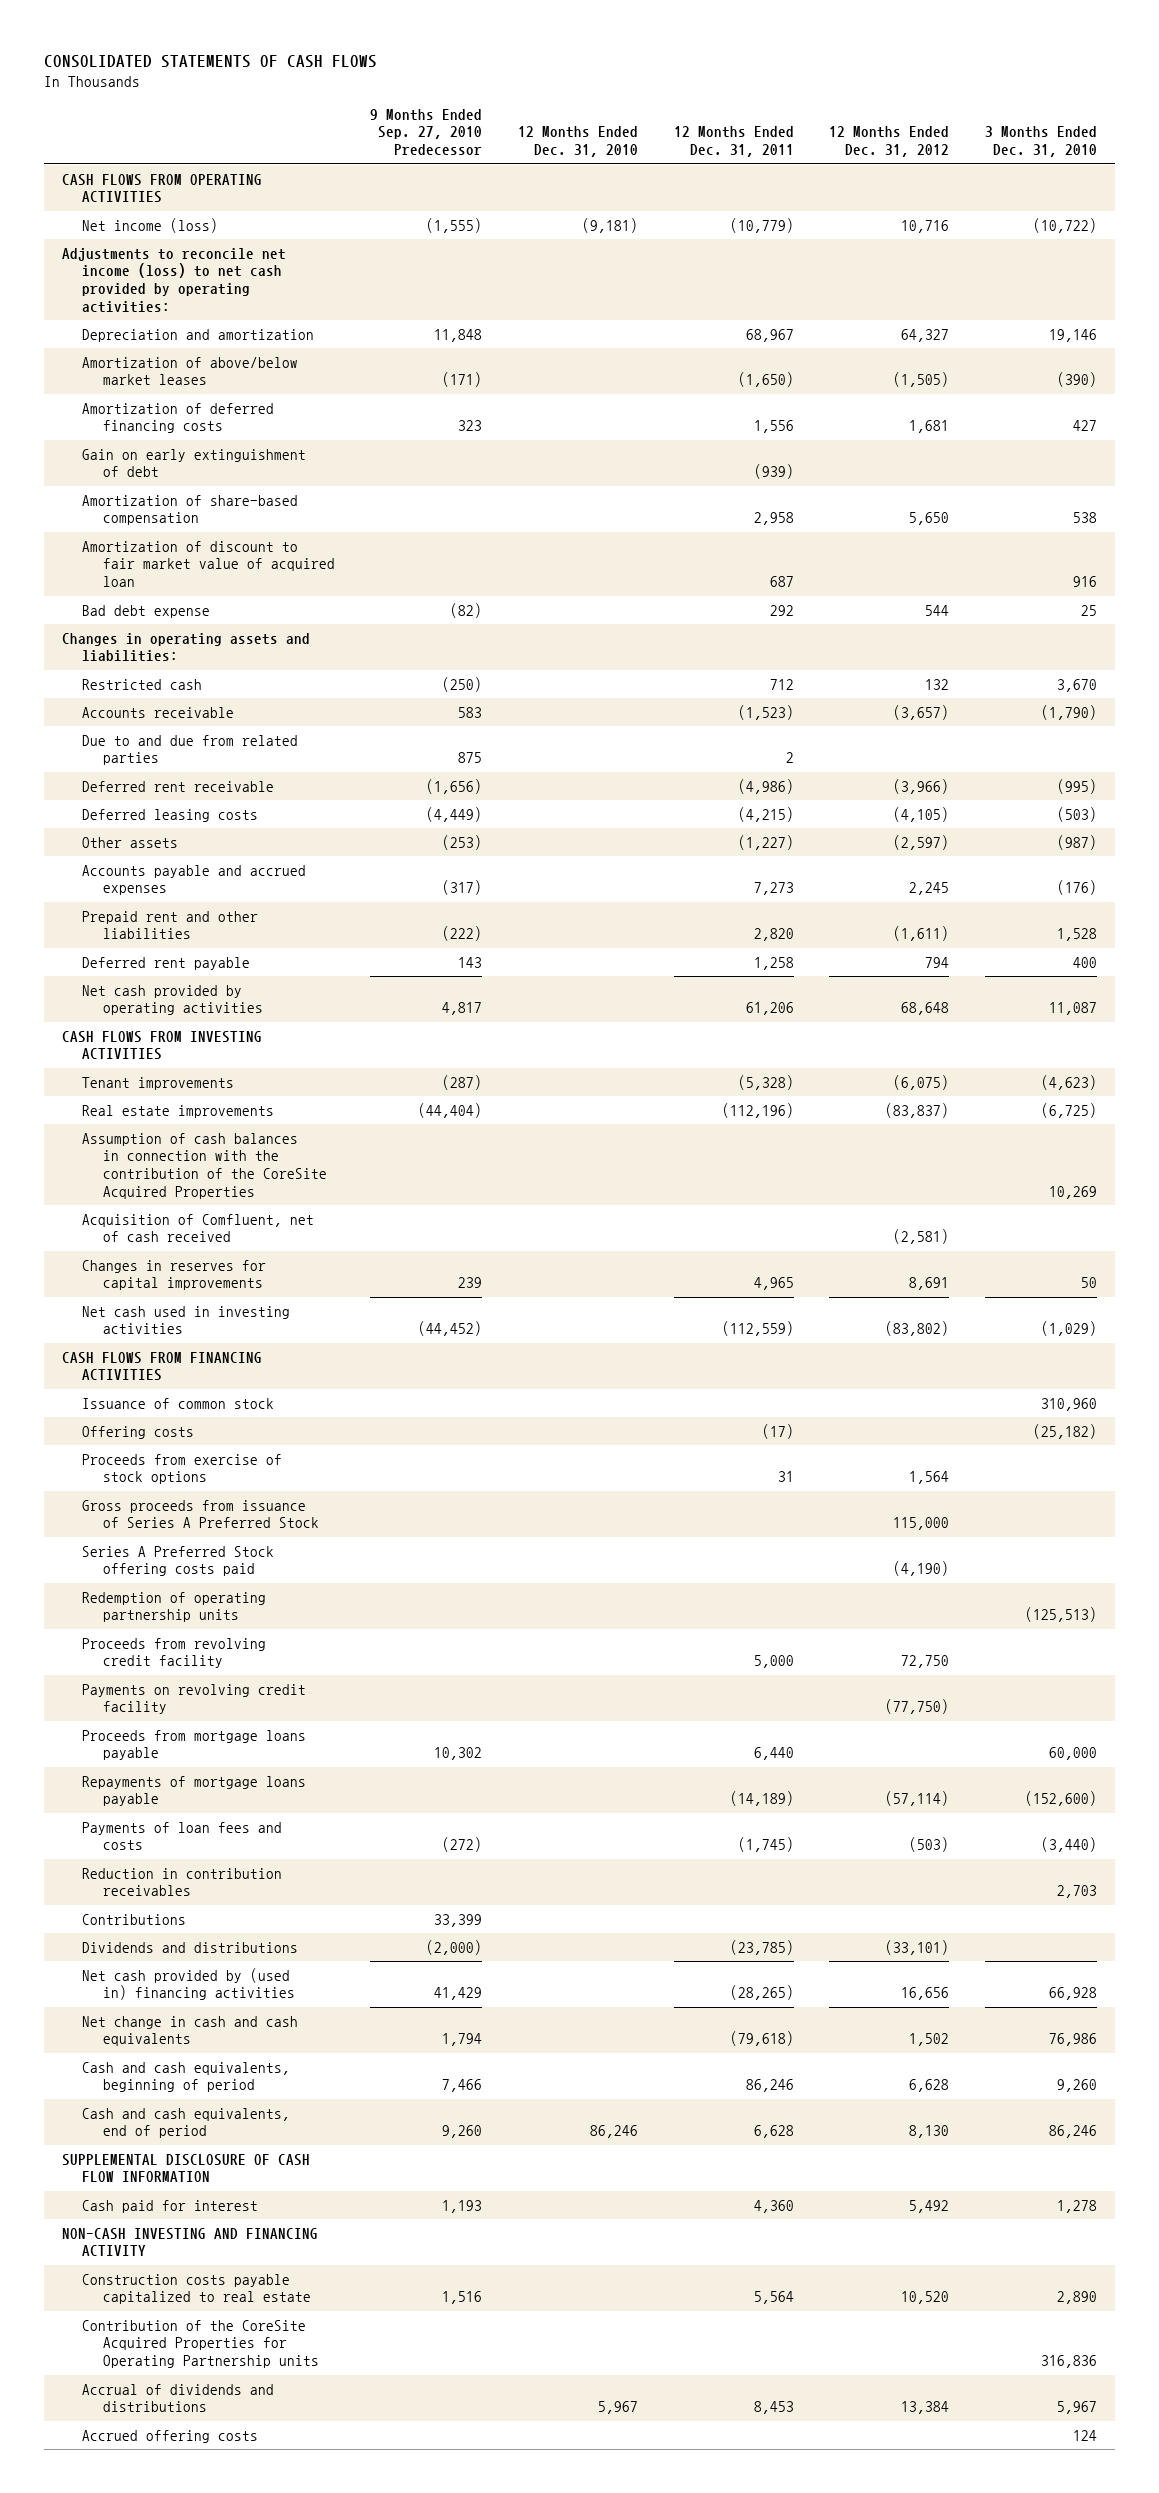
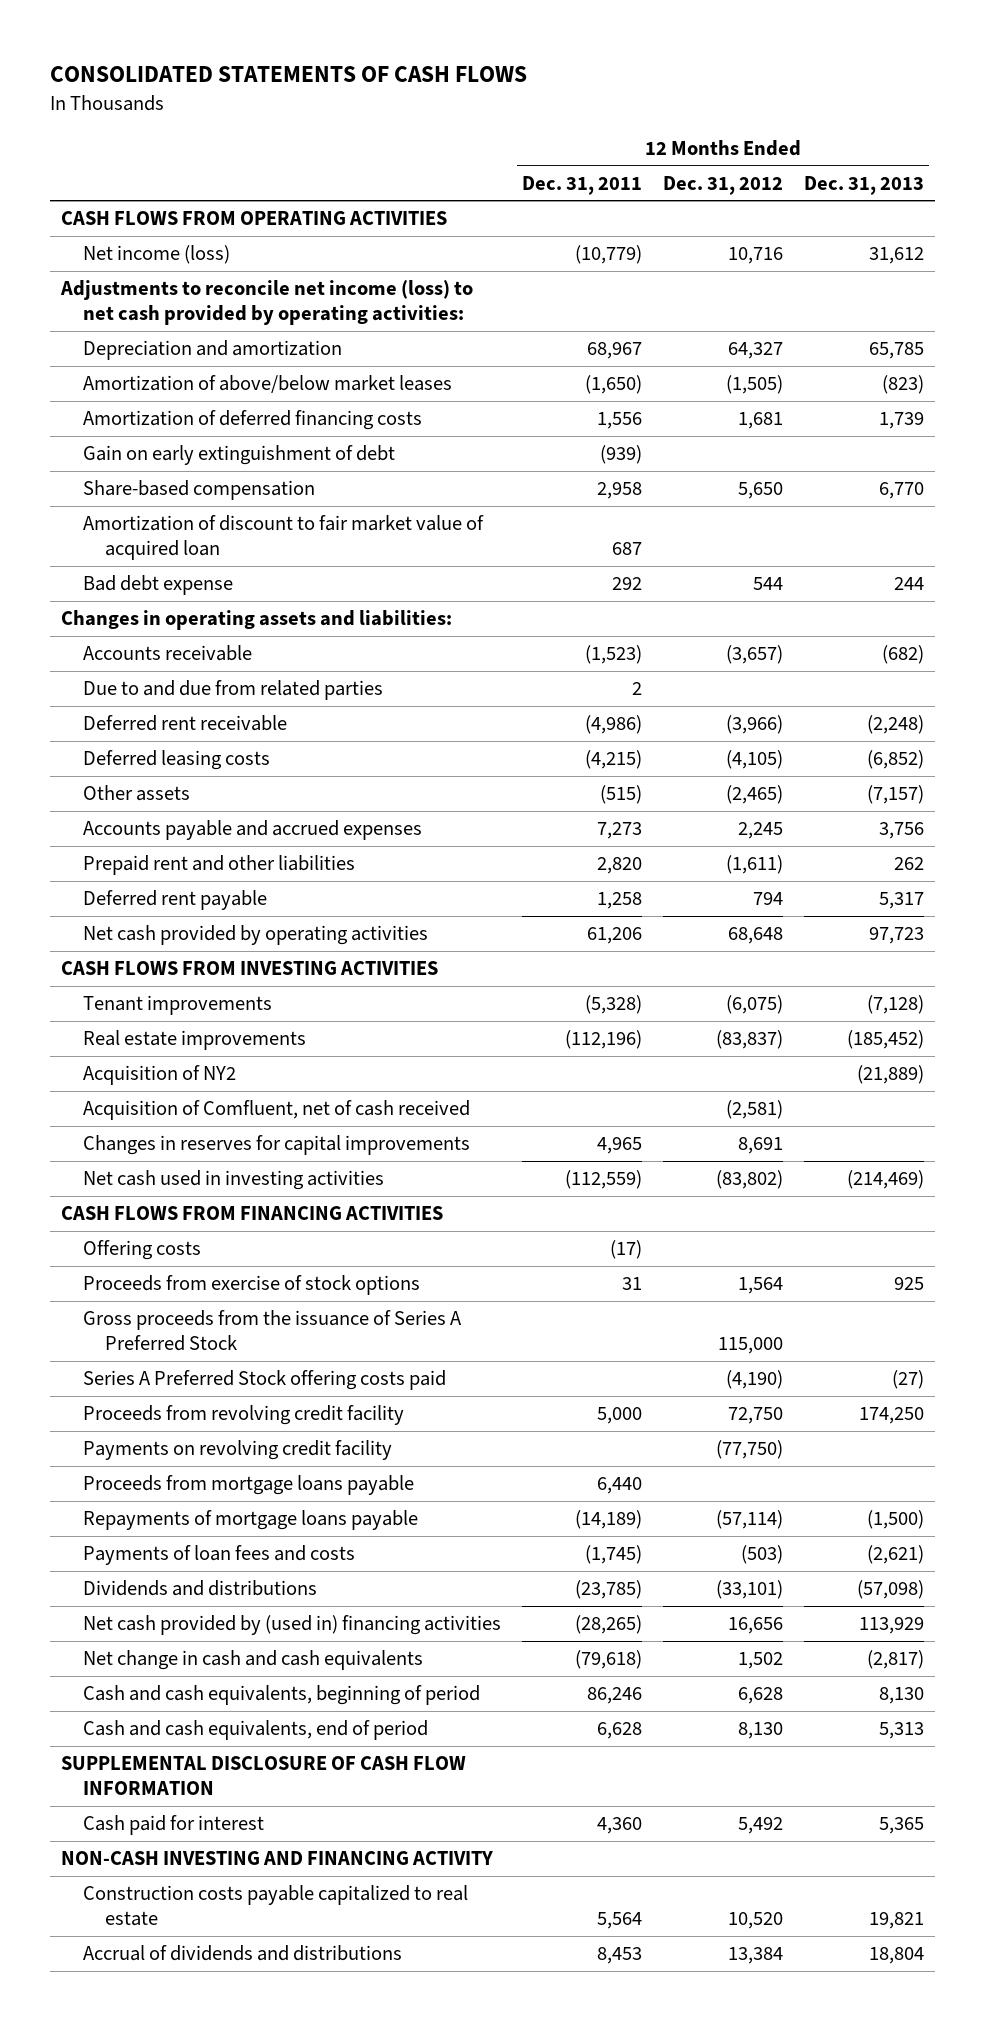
- | 9 Months Ended Sep. 27, 2010 Predecessor | 12 Months Ended Dec. 31, 2010 | 12 Months Ended Dec. 31, 2011 | 12 Months Ended Dec. 31, 2012 | 3 Months Ended Dec. 31, 2010
+ | 12 Months Ended Dec. 31, 2011 | 12 Months Ended Dec. 31, 2012 | 12 Months Ended Dec. 31, 2013
- Amortization of share-based compensation | | | 2,958 | 5,650 | 538
+ Share-based compensation | 2,958 | 5,650 | 6,770
- Restricted cash | (250) | | 712 | 132 | 3,670
- Other assets | (253) | | (1,227) | (2,597) | (987)
+ Other assets | (515) | (2,465) | (7,157)
- Assumption of cash balances in connection with the contribution of the CoreSite Acquired Properties | | | | | 10,269
+ Acquisition of NY2 | | | (21,889)
- Issuance of common stock | | | | | 310,960
- Gross proceeds from issuance of Series A Preferred Stock | | | | 115,000 |
+ Gross proceeds from the issuance of Series A Preferred Stock | | 115,000 |
- Redemption of operating partnership units | | | | | (125,513)
- Reduction in contribution receivables | | | | | 2,703
- Contributions | 33,399 | | | |
- Contribution of the CoreSite Acquired Properties for Operating Partnership units | | | | | 316,836
- Accrued offering costs | | | | | 124

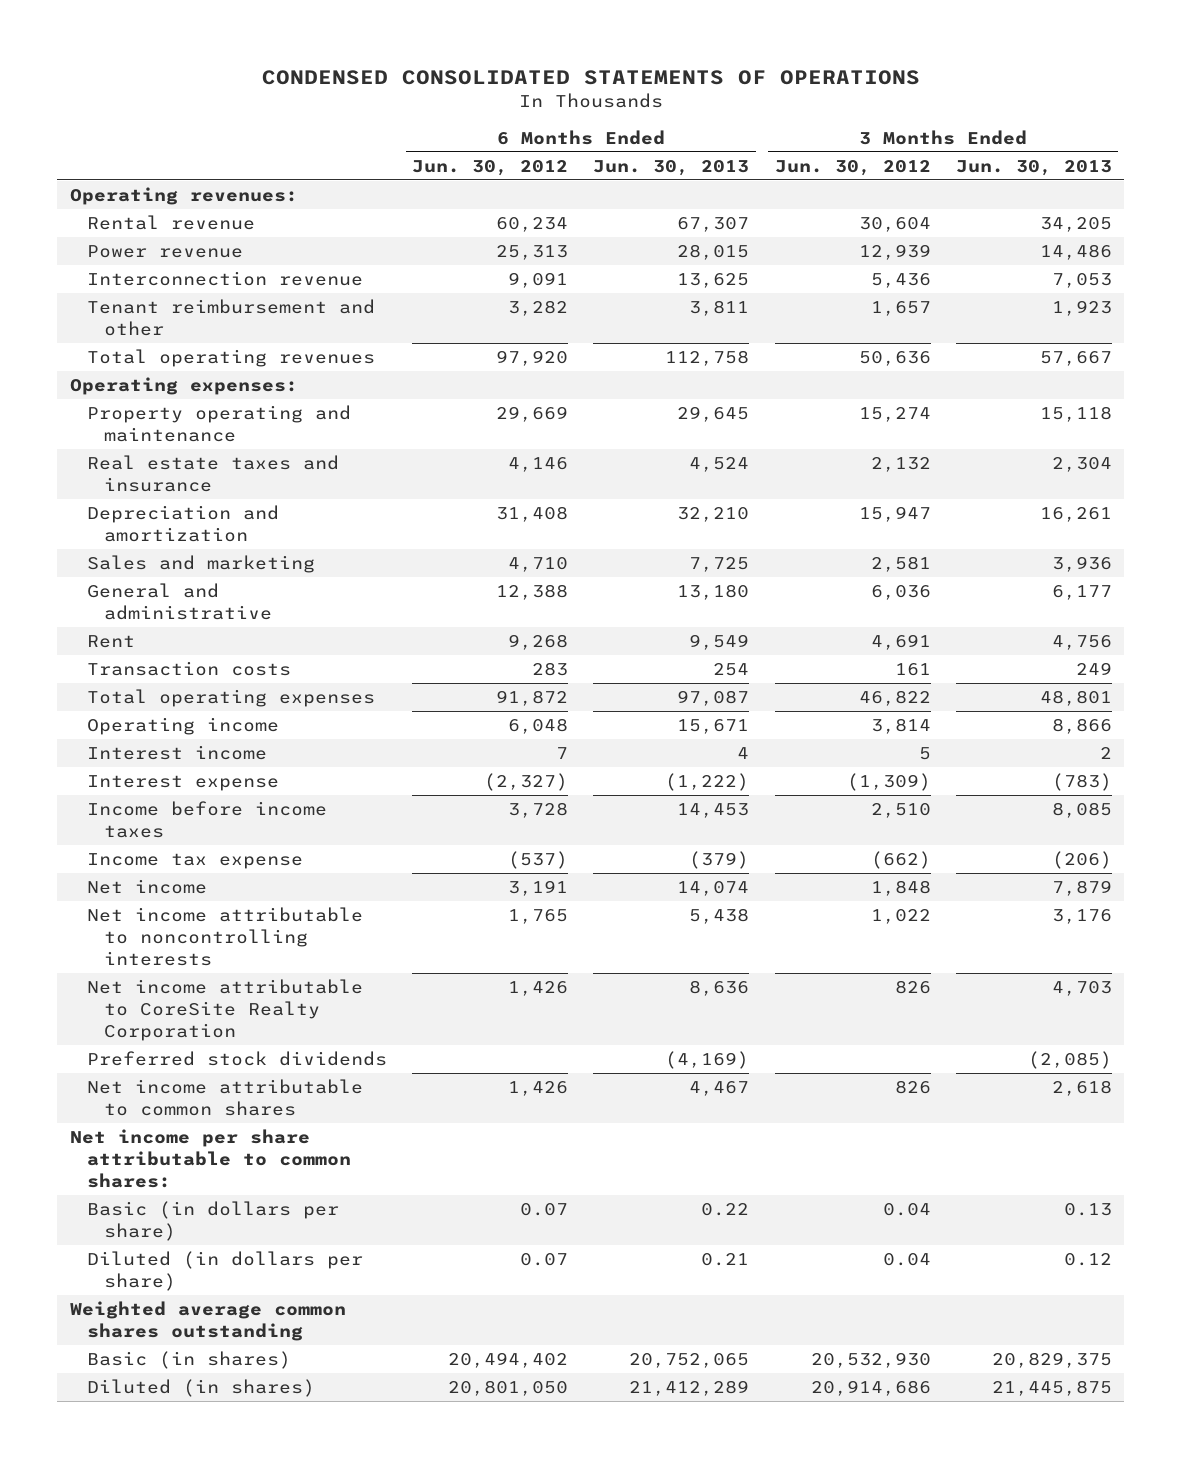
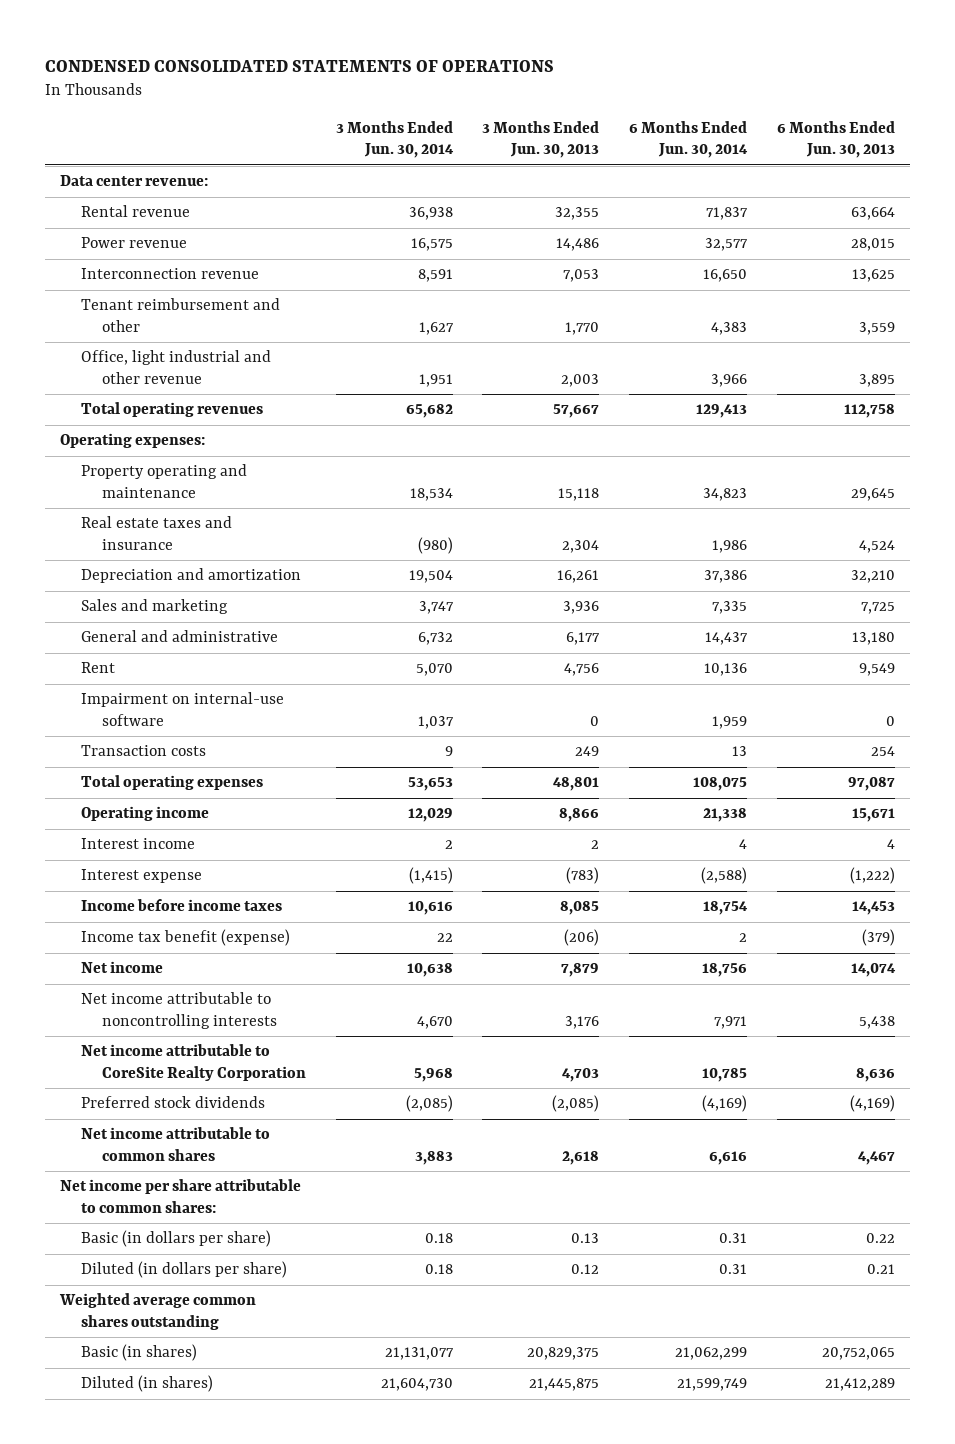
- | 6 Months Ended Jun. 30, 2012 | 6 Months Ended Jun. 30, 2013 | 3 Months Ended Jun. 30, 2012 | 3 Months Ended Jun. 30, 2013
+ | 3 Months Ended Jun. 30, 2014 | 3 Months Ended Jun. 30, 2013 | 6 Months Ended Jun. 30, 2014 | 6 Months Ended Jun. 30, 2013
- Operating revenues:
- Rental revenue | 60,234 | 67,307 | 30,604 | 34,205
+ Data center revenue:
+ Rental revenue | 36,938 | 32,355 | 71,837 | 63,664
- Tenant reimbursement and other | 3,282 | 3,811 | 1,657 | 1,923
+ Tenant reimbursement and other | 1,627 | 1,770 | 4,383 | 3,559
+ Office, light industrial and other revenue | 1,951 | 2,003 | 3,966 | 3,895
+ Impairment on internal-use software | 1,037 | 0 | 1,959 | 0
- Income tax expense | (537) | (379) | (662) | (206)
+ Income tax benefit (expense) | 22 | (206) | 2 | (379)

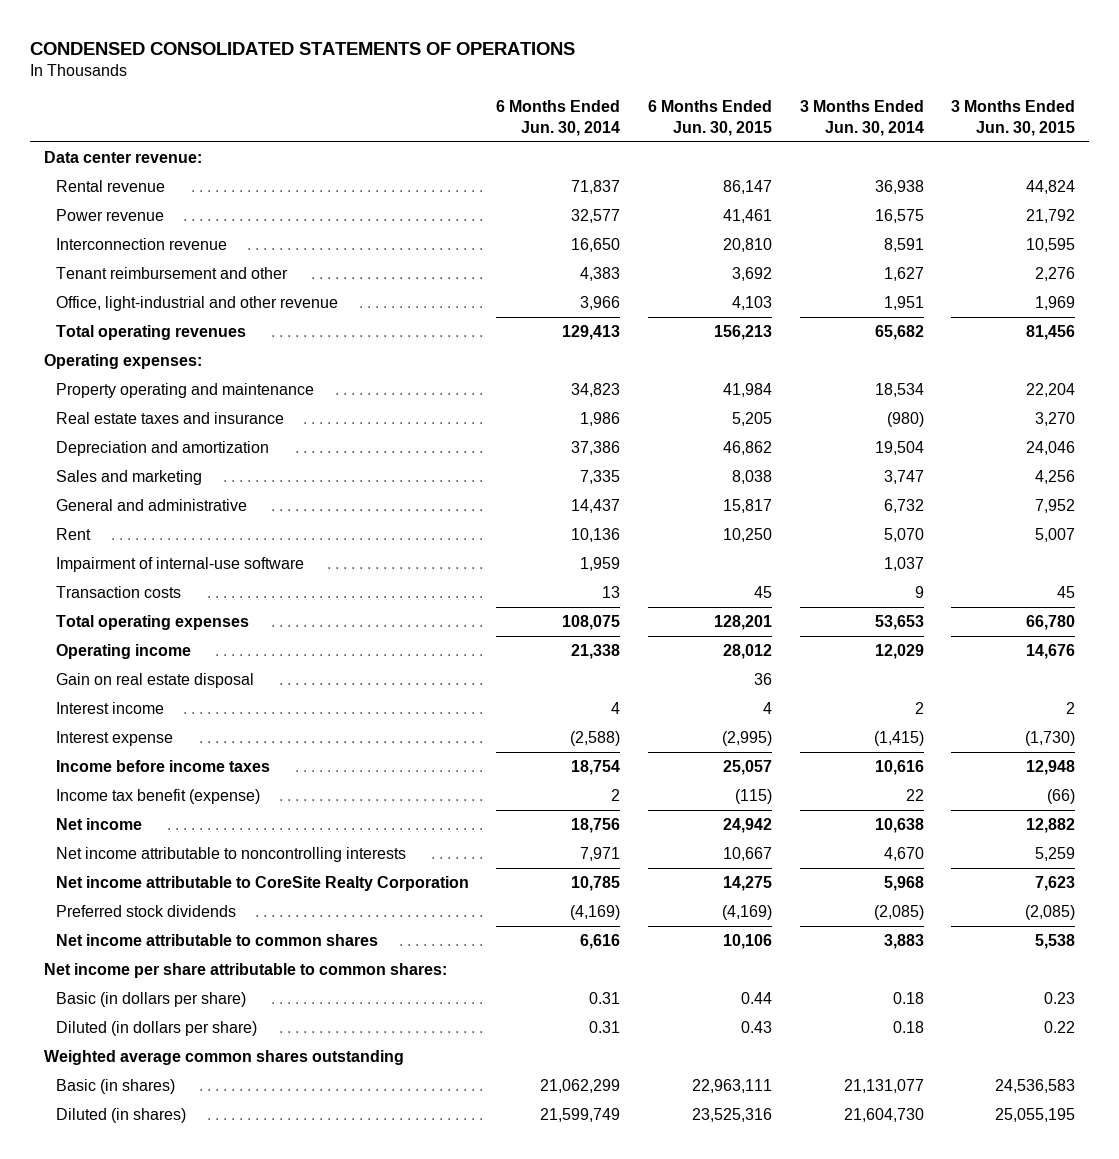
- | 3 Months Ended Jun. 30, 2014 | 3 Months Ended Jun. 30, 2013 | 6 Months Ended Jun. 30, 2014 | 6 Months Ended Jun. 30, 2013
+ | 6 Months Ended Jun. 30, 2014 | 6 Months Ended Jun. 30, 2015 | 3 Months Ended Jun. 30, 2014 | 3 Months Ended Jun. 30, 2015
- Office, light industrial and other revenue | 1,951 | 2,003 | 3,966 | 3,895
+ Office, light-industrial and other revenue | 3,966 | 4,103 | 1,951 | 1,969
- Impairment on internal-use software | 1,037 | 0 | 1,959 | 0
+ Impairment of internal-use software | 1,959 | | 1,037 |
+ Gain on real estate disposal | | 36 | |

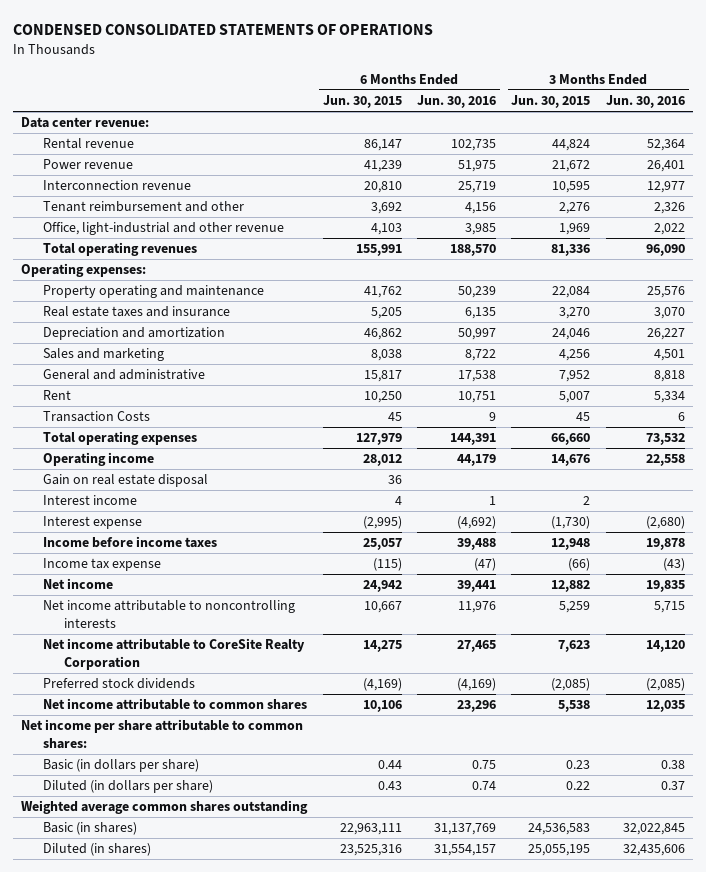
- | 6 Months Ended Jun. 30, 2014 | 6 Months Ended Jun. 30, 2015 | 3 Months Ended Jun. 30, 2014 | 3 Months Ended Jun. 30, 2015
+ | 6 Months Ended Jun. 30, 2015 | 6 Months Ended Jun. 30, 2016 | 3 Months Ended Jun. 30, 2015 | 3 Months Ended Jun. 30, 2016
- Power revenue | 32,577 | 41,461 | 16,575 | 21,792
+ Power revenue | 41,239 | 51,975 | 21,672 | 26,401
- Total operating revenues | 129,413 | 156,213 | 65,682 | 81,456
+ Total operating revenues | 155,991 | 188,570 | 81,336 | 96,090
- Property operating and maintenance | 34,823 | 41,984 | 18,534 | 22,204
+ Property operating and maintenance | 41,762 | 50,239 | 22,084 | 25,576
- Impairment of internal-use software | 1,959 | | 1,037 |
- Transaction costs | 13 | 45 | 9 | 45
- Total operating expenses | 108,075 | 128,201 | 53,653 | 66,780
+ Transaction Costs | 45 | 9 | 45 | 6
+ Total operating expenses | 127,979 | 144,391 | 66,660 | 73,532
- Income tax benefit (expense) | 2 | (115) | 22 | (66)
+ Income tax expense | (115) | (47) | (66) | (43)

